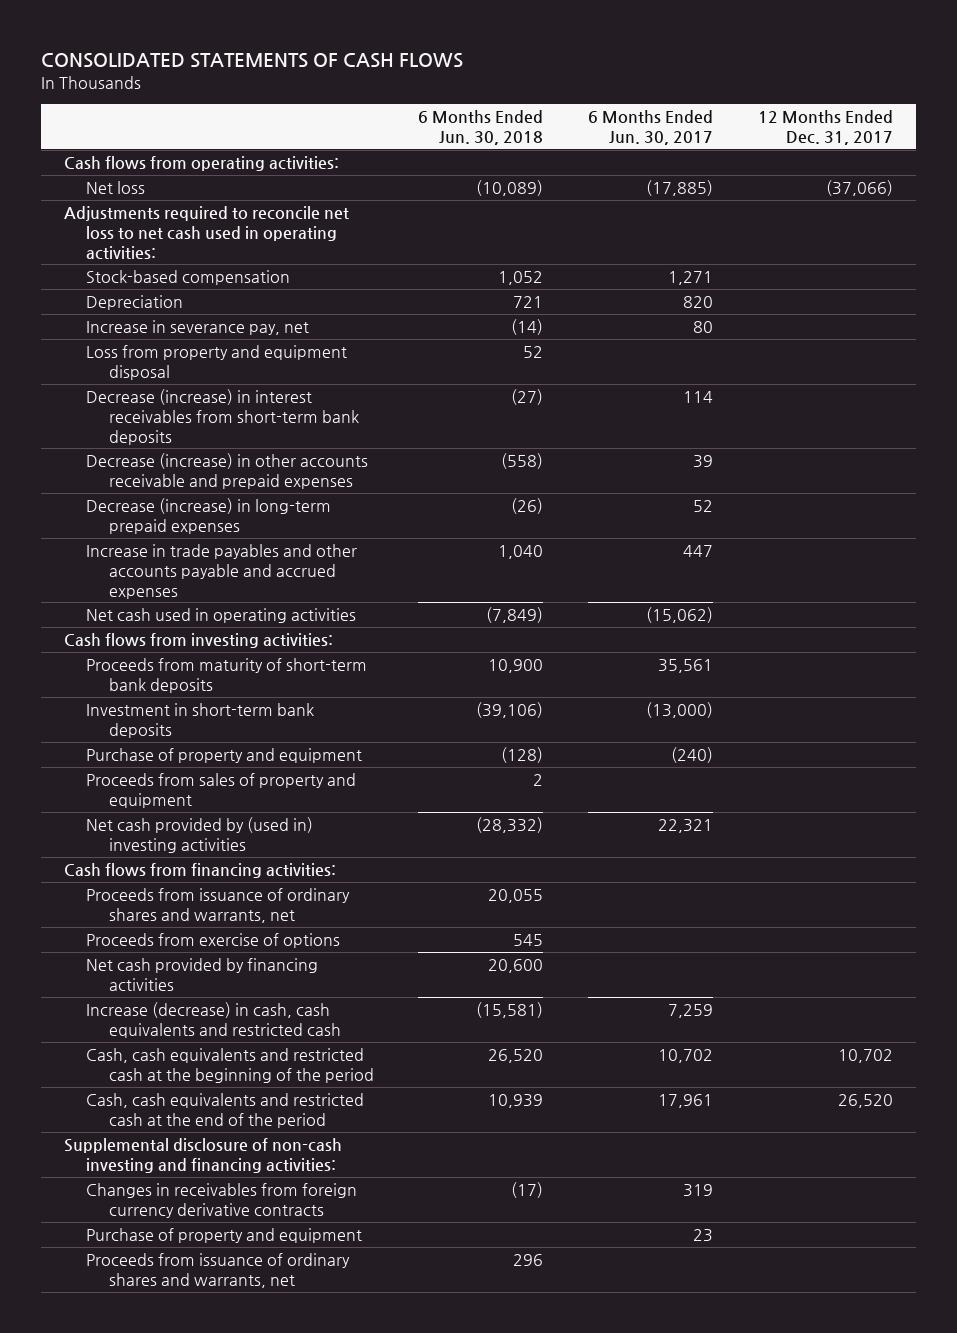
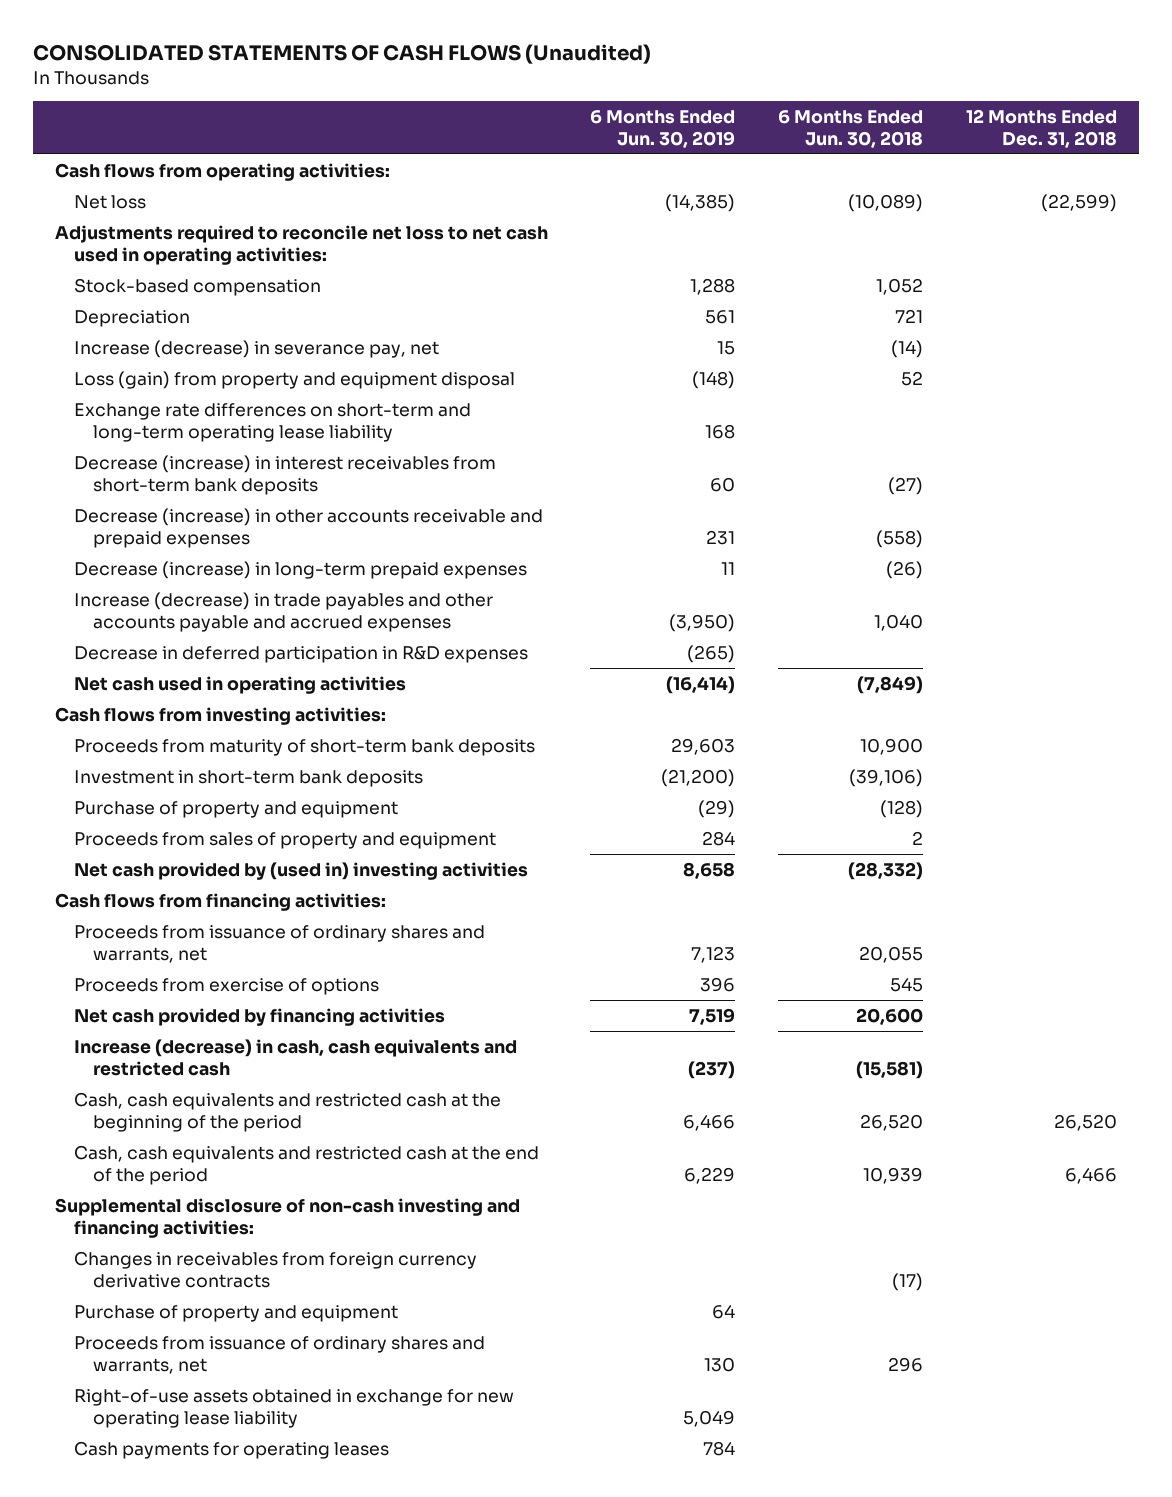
- CONSOLIDATED STATEMENTS OF CASH FLOWS
+ CONSOLIDATED STATEMENTS OF CASH FLOWS (Unaudited)
- | 6 Months Ended Jun. 30, 2018 | 6 Months Ended Jun. 30, 2017 | 12 Months Ended Dec. 31, 2017
+ | 6 Months Ended Jun. 30, 2019 | 6 Months Ended Jun. 30, 2018 | 12 Months Ended Dec. 31, 2018
- Increase in severance pay, net | (14) | 80 |
- Loss from property and equipment disposal | 52 | |
+ Increase (decrease) in severance pay, net | 15 | (14) |
+ Loss (gain) from property and equipment disposal | (148) | 52 |
+ Exchange rate differences on short-term and long-term operating lease liability | 168 | |
- Increase in trade payables and other accounts payable and accrued expenses | 1,040 | 447 |
+ Increase (decrease) in trade payables and other accounts payable and accrued expenses | (3,950) | 1,040 |
+ Decrease in deferred participation in R&D expenses | (265) | |
+ Right-of-use assets obtained in exchange for new operating lease liability | 5,049 | |
+ Cash payments for operating leases | 784 | |

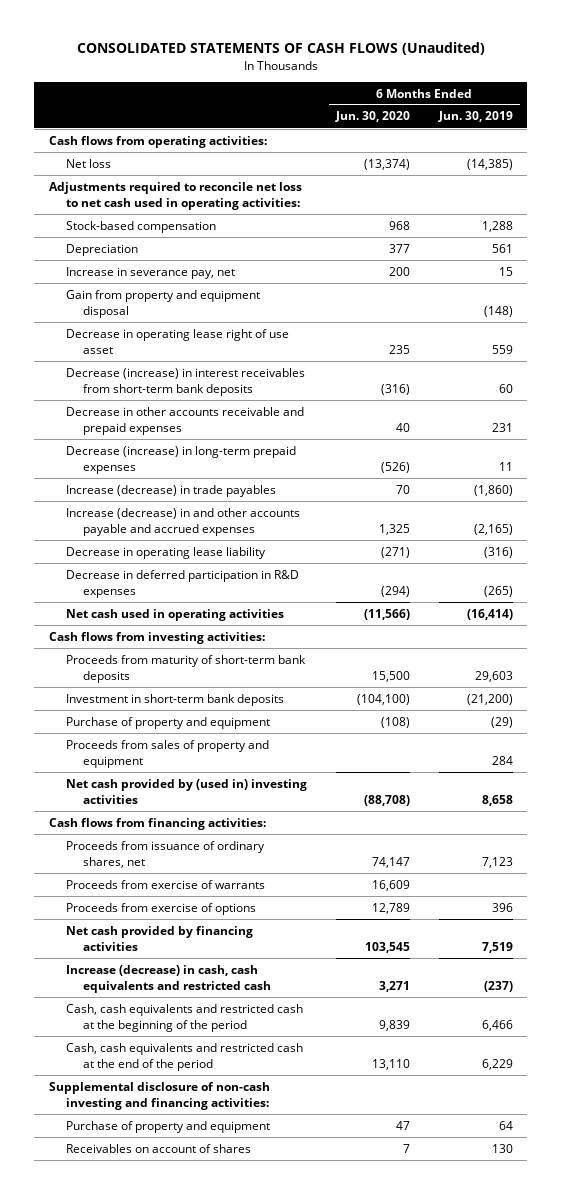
- | 6 Months Ended Jun. 30, 2019 | 6 Months Ended Jun. 30, 2018 | 12 Months Ended Dec. 31, 2018
+ | 6 Months Ended Jun. 30, 2020 | 6 Months Ended Jun. 30, 2019
- Increase (decrease) in severance pay, net | 15 | (14) |
- Loss (gain) from property and equipment disposal | (148) | 52 |
- Exchange rate differences on short-term and long-term operating lease liability | 168 | |
+ Increase in severance pay, net | 200 | 15
+ Gain from property and equipment disposal | | (148)
+ Decrease in operating lease right of use asset | 235 | 559
- Decrease (increase) in other accounts receivable and prepaid expenses | 231 | (558) |
+ Decrease in other accounts receivable and prepaid expenses | 40 | 231
- Increase (decrease) in trade payables and other accounts payable and accrued expenses | (3,950) | 1,040 |
+ Increase (decrease) in trade payables | 70 | (1,860)
+ Increase (decrease) in and other accounts payable and accrued expenses | 1,325 | (2,165)
+ Decrease in operating lease liability | (271) | (316)
- Proceeds from issuance of ordinary shares and warrants, net | 7,123 | 20,055 |
+ Proceeds from issuance of ordinary shares, net | 74,147 | 7,123
+ Proceeds from exercise of warrants | 16,609 |
- Changes in receivables from foreign currency derivative contracts | | (17) |
- Proceeds from issuance of ordinary shares and warrants, net | 130 | 296 |
- Right-of-use assets obtained in exchange for new operating lease liability | 5,049 | |
- Cash payments for operating leases | 784 | |
+ Receivables on account of shares | 7 | 130

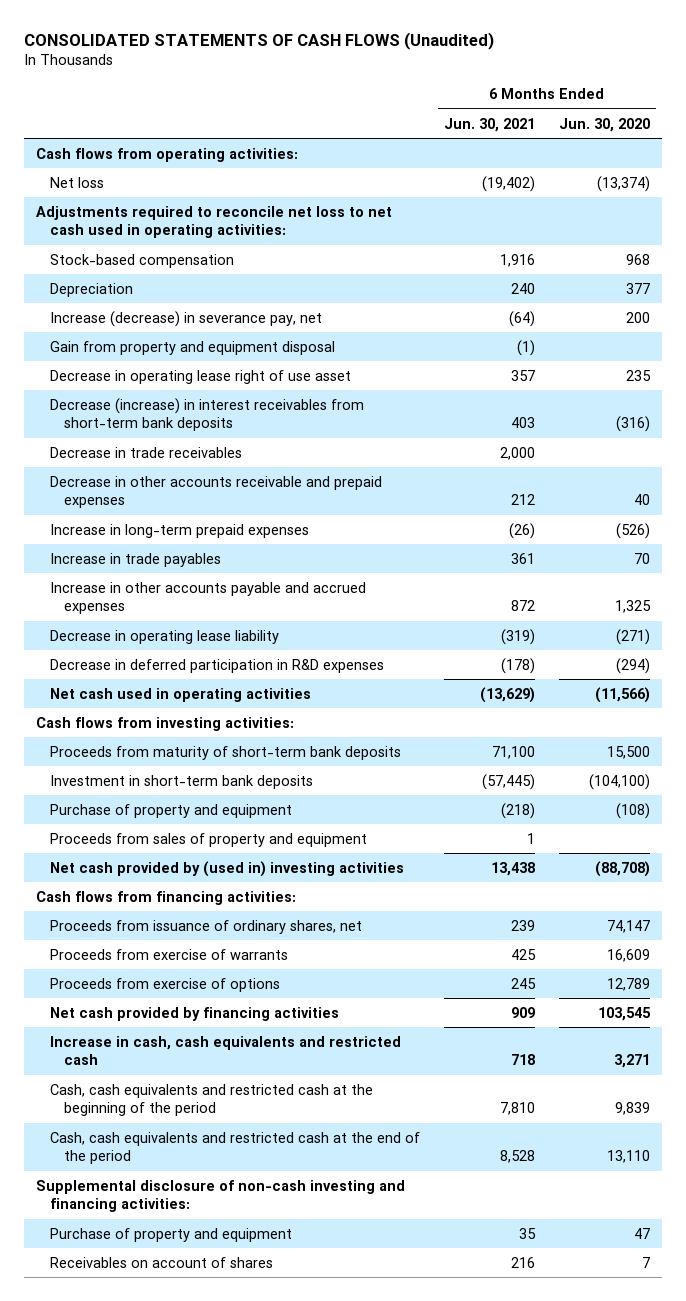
- | 6 Months Ended Jun. 30, 2020 | 6 Months Ended Jun. 30, 2019
+ | 6 Months Ended Jun. 30, 2021 | 6 Months Ended Jun. 30, 2020
- Increase in severance pay, net | 200 | 15
+ Increase (decrease) in severance pay, net | (64) | 200
+ Decrease in trade receivables | 2,000 |
- Decrease (increase) in long-term prepaid expenses | (526) | 11
- Increase (decrease) in trade payables | 70 | (1,860)
- Increase (decrease) in and other accounts payable and accrued expenses | 1,325 | (2,165)
+ Increase in long-term prepaid expenses | (26) | (526)
+ Increase in trade payables | 361 | 70
+ Increase in other accounts payable and accrued expenses | 872 | 1,325
- Increase (decrease) in cash, cash equivalents and restricted cash | 3,271 | (237)
+ Increase in cash, cash equivalents and restricted cash | 718 | 3,271

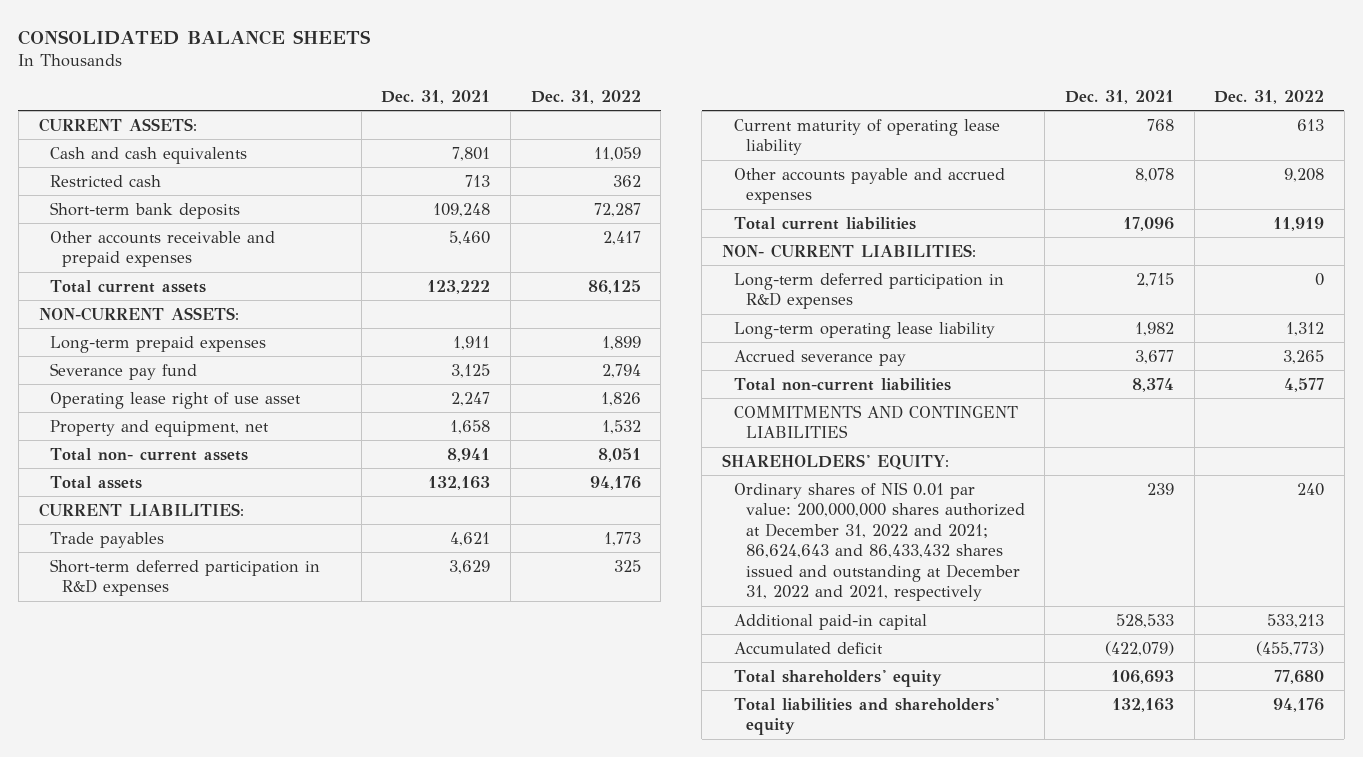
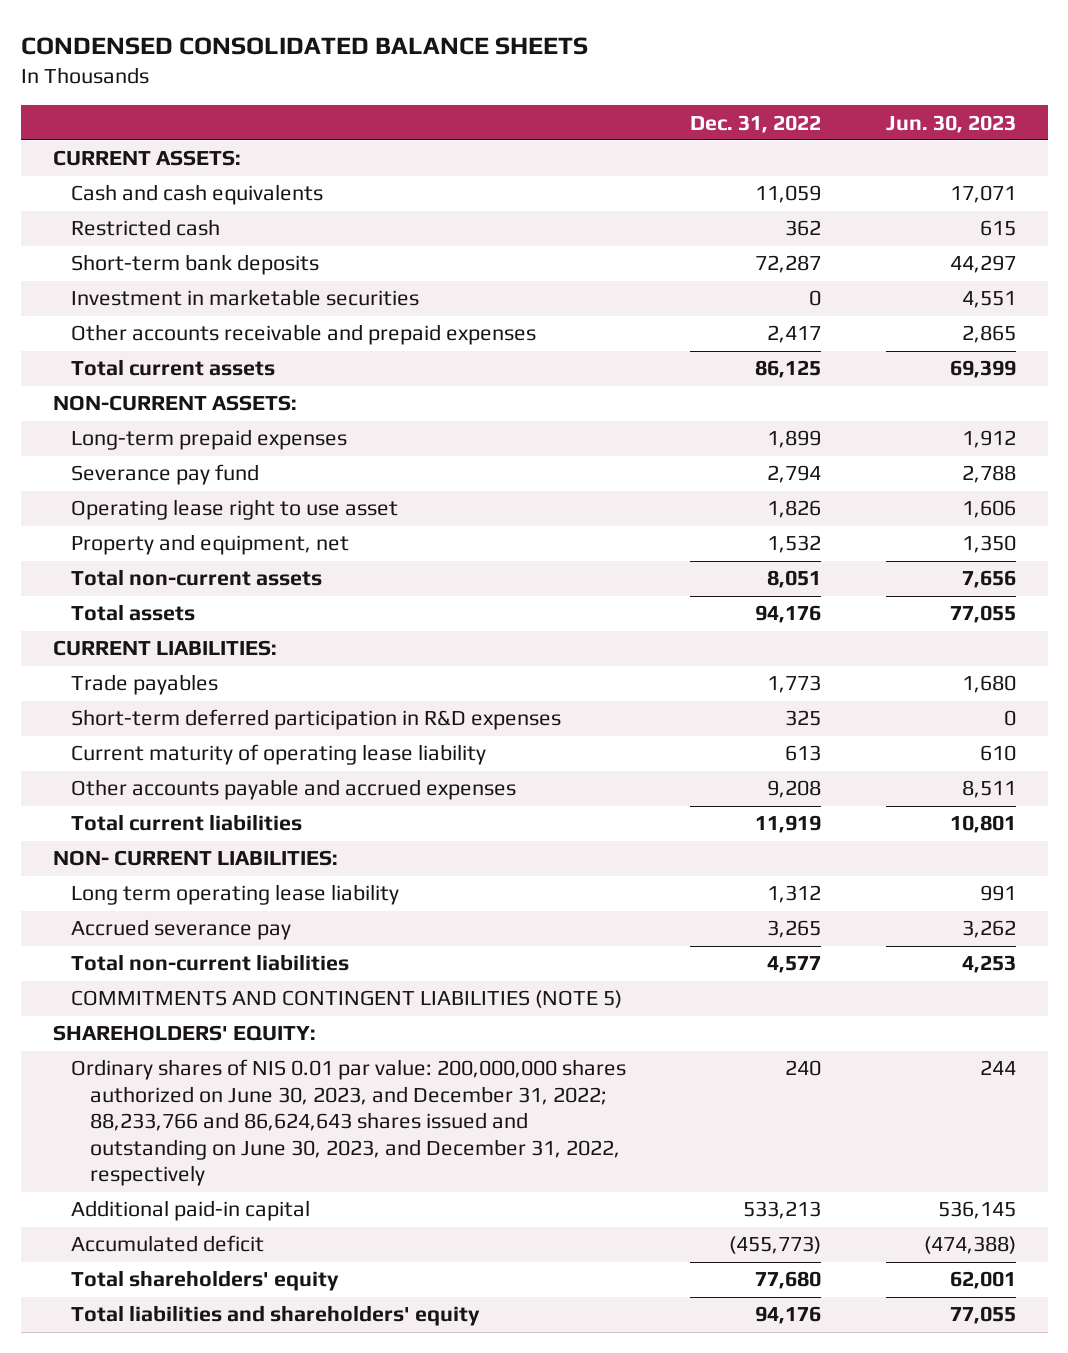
- CONSOLIDATED BALANCE SHEETS
+ CONDENSED CONSOLIDATED BALANCE SHEETS
- | Dec. 31, 2021 | Dec. 31, 2022
+ | Dec. 31, 2022 | Jun. 30, 2023
+ Investment in marketable securities | 0 | 4,551
- Operating lease right of use asset | 2,247 | 1,826
+ Operating lease right to use asset | 1,826 | 1,606
- Total non- current assets | 8,941 | 8,051
+ Total non-current assets | 8,051 | 7,656
- Long-term deferred participation in R&D expenses | 2,715 | 0
- Long-term operating lease liability | 1,982 | 1,312
+ Long term operating lease liability | 1,312 | 991
- COMMITMENTS AND CONTINGENT LIABILITIES
+ COMMITMENTS AND CONTINGENT LIABILITIES (NOTE 5)
- Ordinary shares of NIS 0.01 par value: 200,000,000 shares authorized at December 31, 2022 and 2021; 86,624,643 and 86,433,432 shares issued and outstanding at December 31, 2022 and 2021, respectively | 239 | 240
+ Ordinary shares of NIS 0.01 par value: 200,000,000 shares authorized on June 30, 2023, and December 31, 2022; 88,233,766 and 86,624,643 shares issued and outstanding on June 30, 2023, and December 31, 2022, respectively | 240 | 244

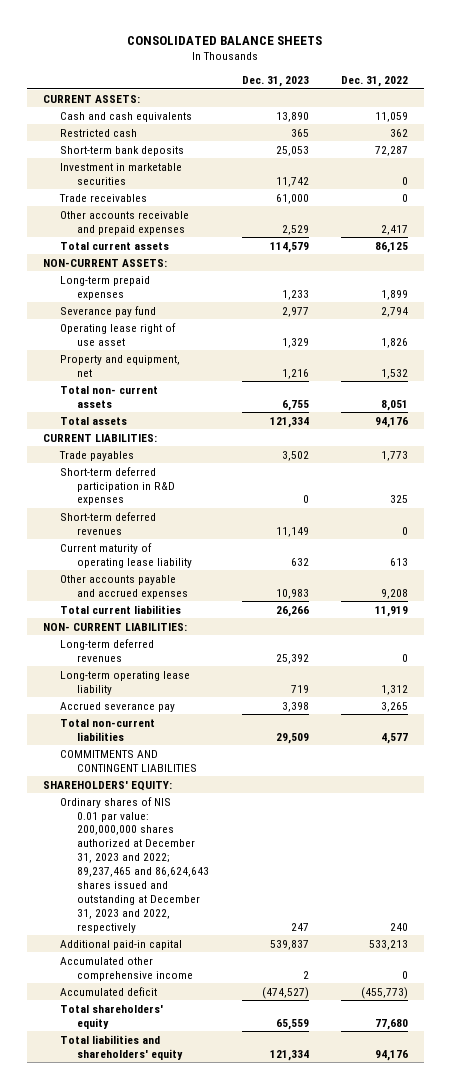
- CONDENSED CONSOLIDATED BALANCE SHEETS
+ CONSOLIDATED BALANCE SHEETS
- | Dec. 31, 2022 | Jun. 30, 2023
+ | Dec. 31, 2023 | Dec. 31, 2022
+ Trade receivables | 61,000 | 0
- Operating lease right to use asset | 1,826 | 1,606
+ Operating lease right of use asset | 1,329 | 1,826
- Total non-current assets | 8,051 | 7,656
+ Total non- current assets | 6,755 | 8,051
+ Short-term deferred revenues | 11,149 | 0
- Long term operating lease liability | 1,312 | 991
+ Long-term deferred revenues | 25,392 | 0
+ Long-term operating lease liability | 719 | 1,312
- COMMITMENTS AND CONTINGENT LIABILITIES (NOTE 5)
+ COMMITMENTS AND CONTINGENT LIABILITIES
- Ordinary shares of NIS 0.01 par value: 200,000,000 shares authorized on June 30, 2023, and December 31, 2022; 88,233,766 and 86,624,643 shares issued and outstanding on June 30, 2023, and December 31, 2022, respectively | 240 | 244
+ Ordinary shares of NIS 0.01 par value: 200,000,000 shares authorized at December 31, 2023 and 2022; 89,237,465 and 86,624,643 shares issued and outstanding at December 31, 2023 and 2022, respectively | 247 | 240
+ Accumulated other comprehensive income | 2 | 0

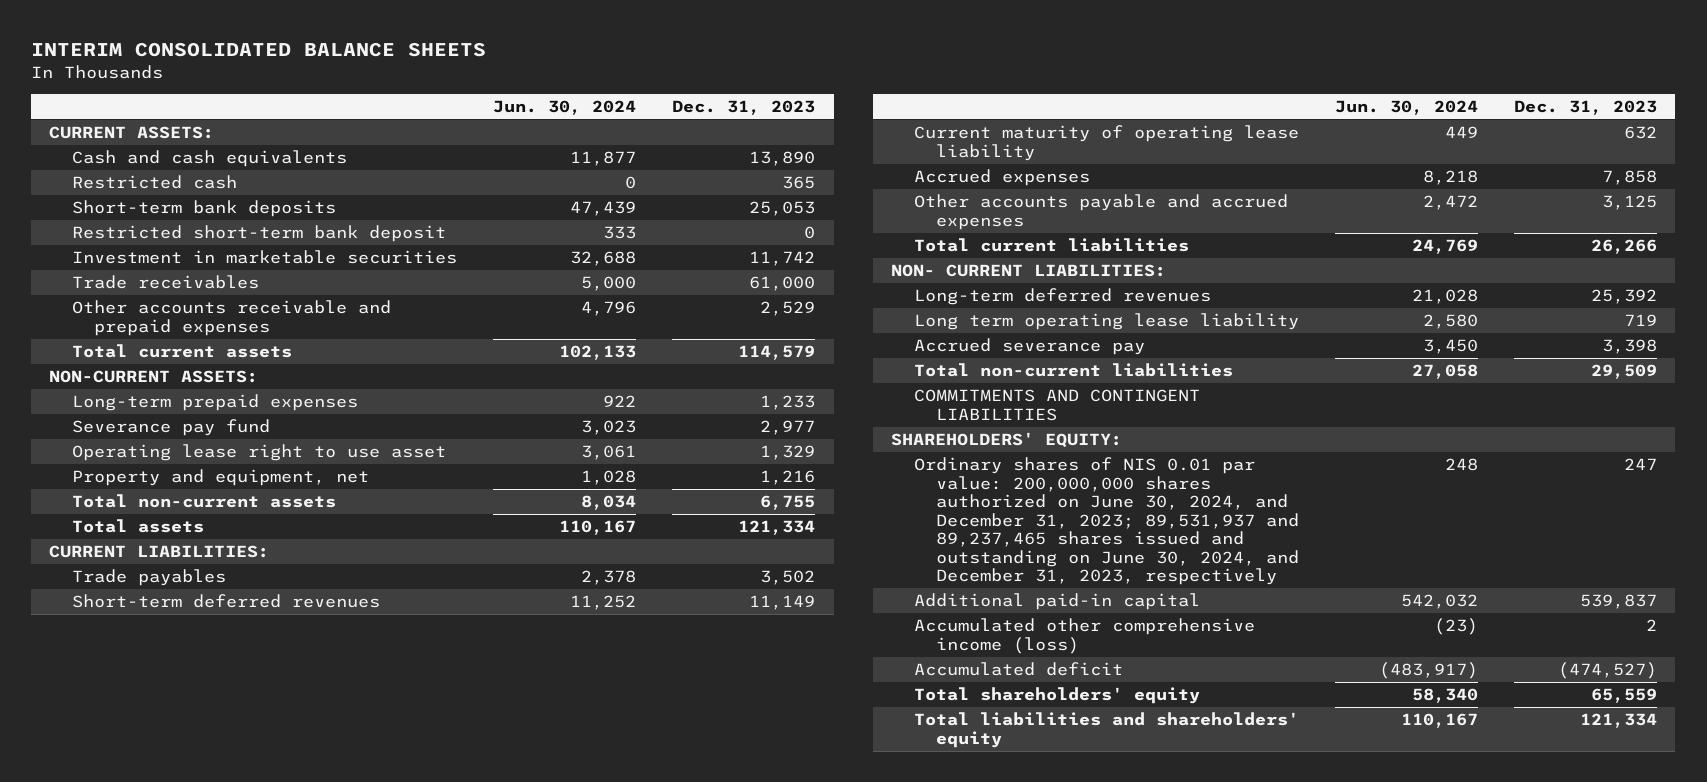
- CONSOLIDATED BALANCE SHEETS
+ INTERIM CONSOLIDATED BALANCE SHEETS
- | Dec. 31, 2023 | Dec. 31, 2022
+ | Jun. 30, 2024 | Dec. 31, 2023
+ Restricted short-term bank deposit | 333 | 0
- Operating lease right of use asset | 1,329 | 1,826
+ Operating lease right to use asset | 3,061 | 1,329
- Total non- current assets | 6,755 | 8,051
+ Total non-current assets | 8,034 | 6,755
- Short-term deferred participation in R&D expenses | 0 | 325
- Other accounts payable and accrued expenses | 10,983 | 9,208
+ Accrued expenses | 8,218 | 7,858
+ Other accounts payable and accrued expenses | 2,472 | 3,125
- Long-term operating lease liability | 719 | 1,312
+ Long term operating lease liability | 2,580 | 719
- Ordinary shares of NIS 0.01 par value: 200,000,000 shares authorized at December 31, 2023 and 2022; 89,237,465 and 86,624,643 shares issued and outstanding at December 31, 2023 and 2022, respectively | 247 | 240
+ Ordinary shares of NIS 0.01 par value: 200,000,000 shares authorized on June 30, 2024, and December 31, 2023; 89,531,937 and 89,237,465 shares issued and outstanding on June 30, 2024, and December 31, 2023, respectively | 248 | 247
- Accumulated other comprehensive income | 2 | 0
+ Accumulated other comprehensive income (loss) | (23) | 2

